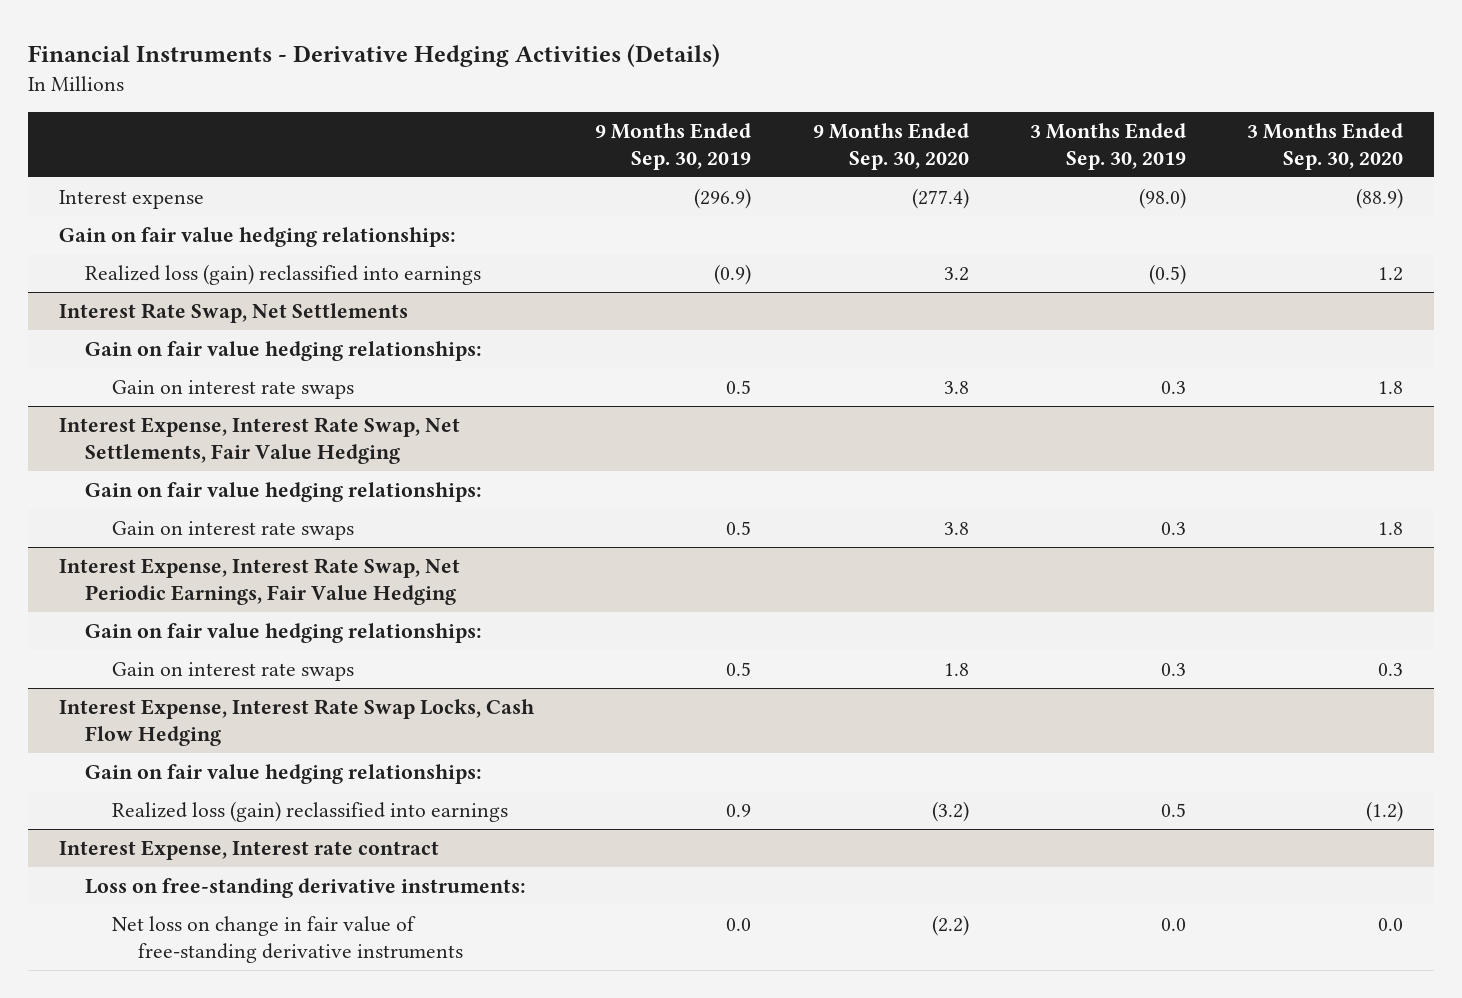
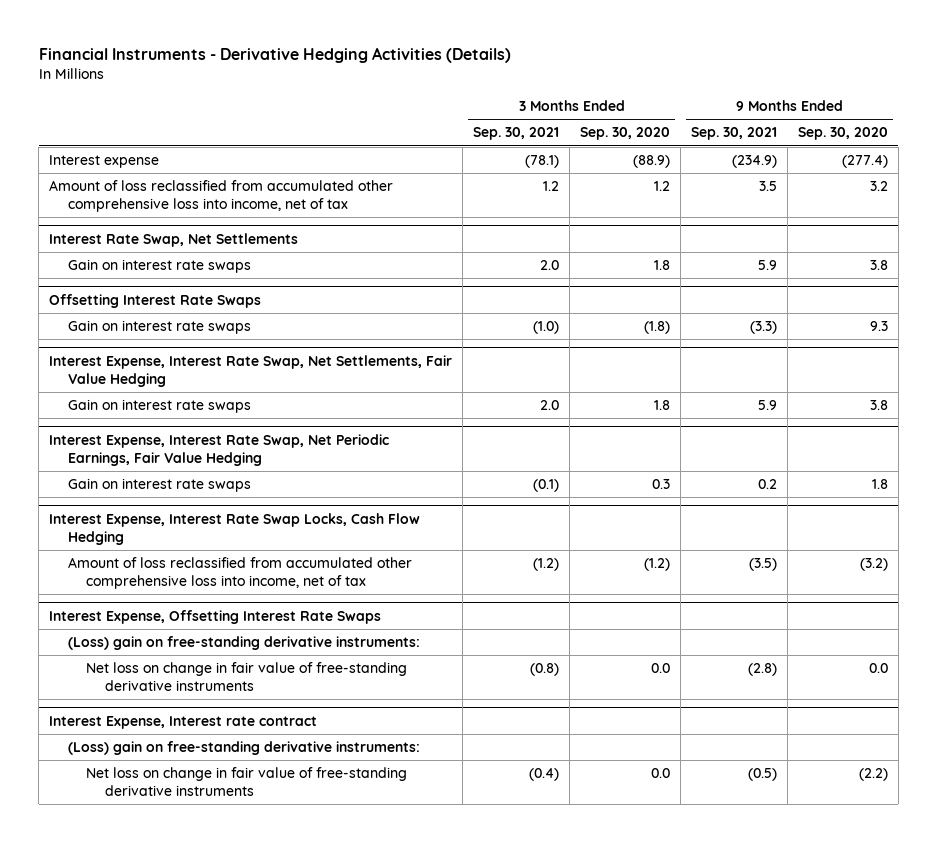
- | 9 Months Ended Sep. 30, 2019 | 9 Months Ended Sep. 30, 2020 | 3 Months Ended Sep. 30, 2019 | 3 Months Ended Sep. 30, 2020
+ | 3 Months Ended Sep. 30, 2021 | 3 Months Ended Sep. 30, 2020 | 9 Months Ended Sep. 30, 2021 | 9 Months Ended Sep. 30, 2020
- Gain on fair value hedging relationships:
- Realized loss (gain) reclassified into earnings | (0.9) | 3.2 | (0.5) | 1.2
+ Amount of loss reclassified from accumulated other comprehensive loss into income, net of tax | 1.2 | 1.2 | 3.5 | 3.2
@ Interest Rate Swap, Net Settlements
- Gain on fair value hedging relationships:
+ Offsetting Interest Rate Swaps
+ Gain on interest rate swaps | (1.0) | (1.8) | (3.3) | 9.3
@ Interest Expense, Interest Rate Swap, Net Settlements, Fair Value Hedging
- Gain on fair value hedging relationships:
@ Interest Expense, Interest Rate Swap, Net Periodic Earnings, Fair Value Hedging
- Gain on fair value hedging relationships:
@ Interest Expense, Interest Rate Swap Locks, Cash Flow Hedging
- Gain on fair value hedging relationships:
- Realized loss (gain) reclassified into earnings | 0.9 | (3.2) | 0.5 | (1.2)
+ Amount of loss reclassified from accumulated other comprehensive loss into income, net of tax | (1.2) | (1.2) | (3.5) | (3.2)
+ Interest Expense, Offsetting Interest Rate Swaps
+ (Loss) gain on free-standing derivative instruments:
+ Net loss on change in fair value of free-standing derivative instruments | (0.8) | 0.0 | (2.8) | 0.0
@ Interest Expense, Interest rate contract
- Loss on free-standing derivative instruments:
+ (Loss) gain on free-standing derivative instruments:

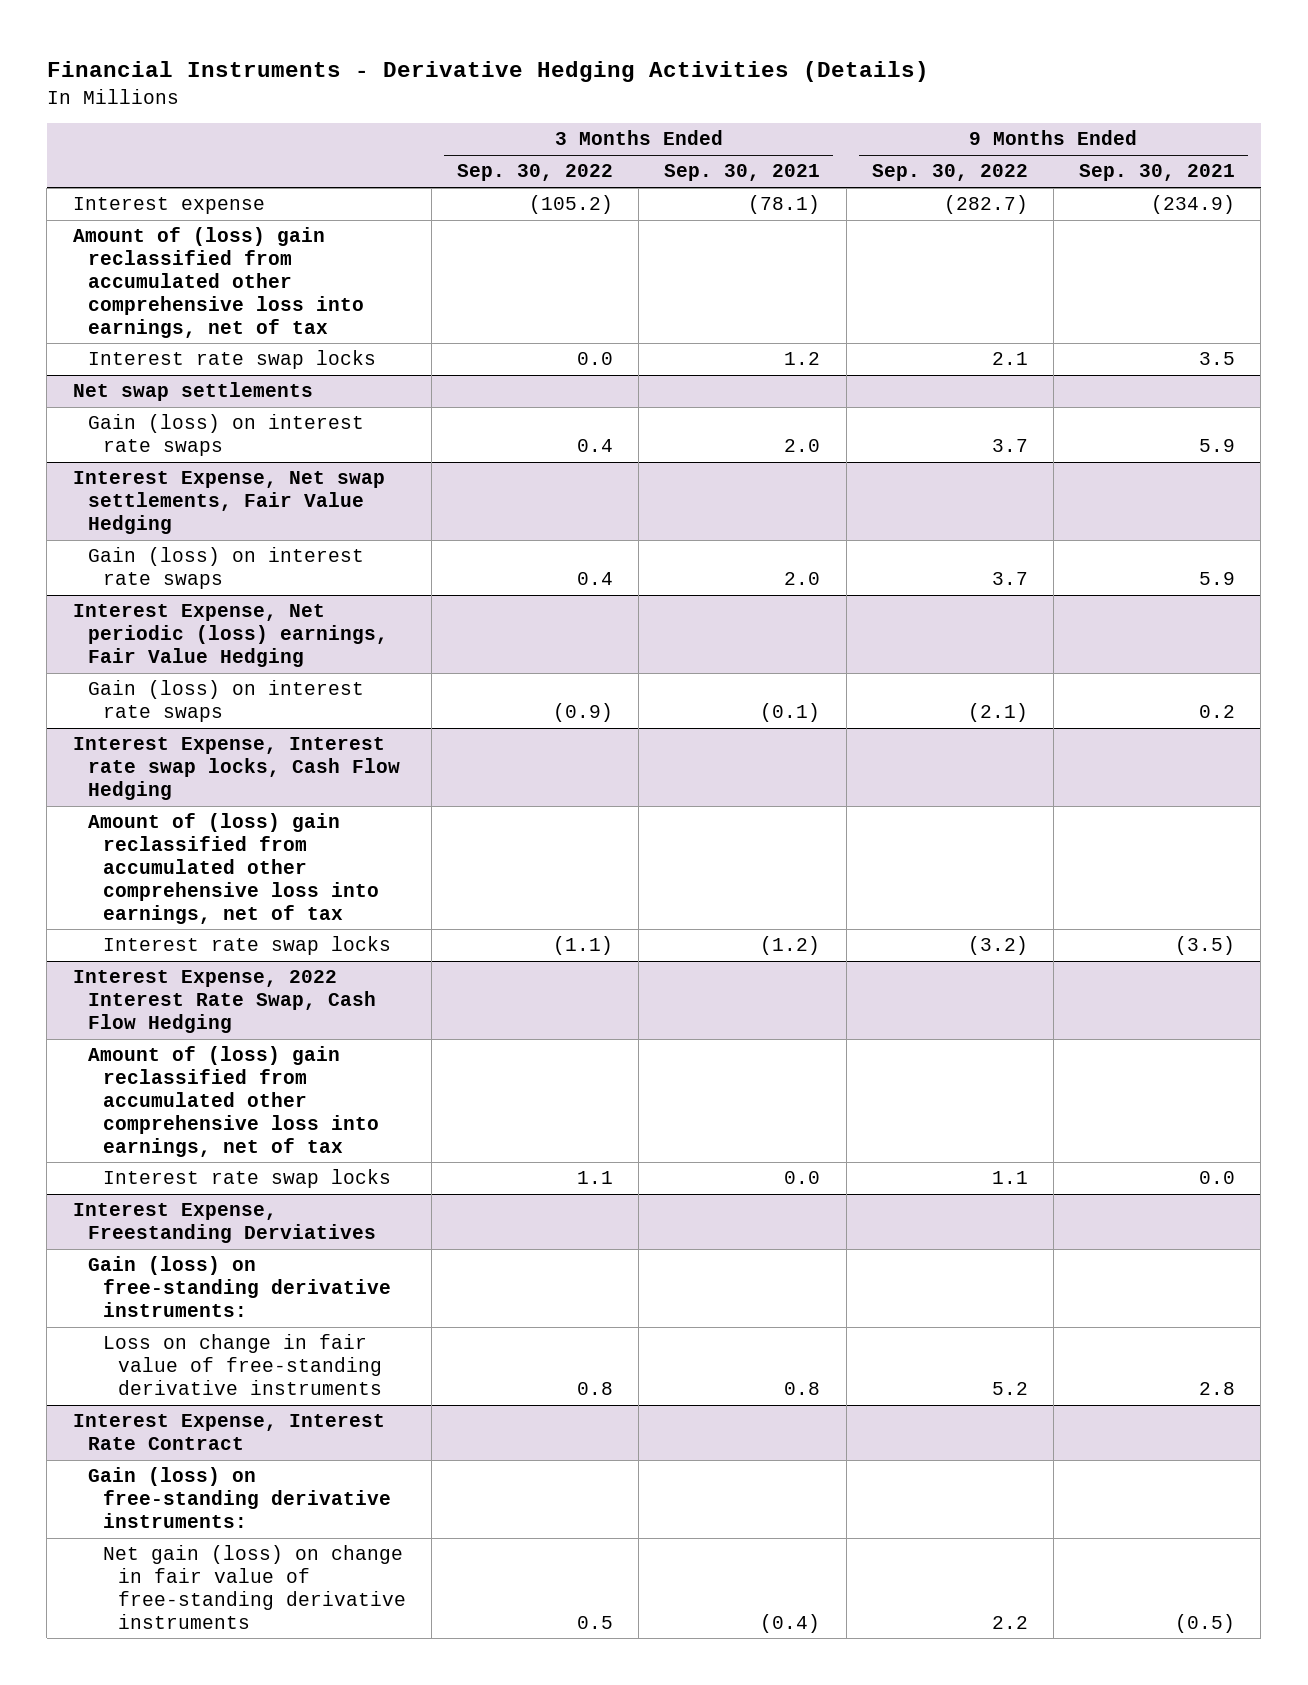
- | 3 Months Ended Sep. 30, 2021 | 3 Months Ended Sep. 30, 2020 | 9 Months Ended Sep. 30, 2021 | 9 Months Ended Sep. 30, 2020
+ | 3 Months Ended Sep. 30, 2022 | 3 Months Ended Sep. 30, 2021 | 9 Months Ended Sep. 30, 2022 | 9 Months Ended Sep. 30, 2021
- Amount of loss reclassified from accumulated other comprehensive loss into income, net of tax | 1.2 | 1.2 | 3.5 | 3.2
- Interest Rate Swap, Net Settlements
- Gain on interest rate swaps | 2.0 | 1.8 | 5.9 | 3.8
- Offsetting Interest Rate Swaps
- Gain on interest rate swaps | (1.0) | (1.8) | (3.3) | 9.3
- Interest Expense, Interest Rate Swap, Net Settlements, Fair Value Hedging
- Gain on interest rate swaps | 2.0 | 1.8 | 5.9 | 3.8
- Interest Expense, Interest Rate Swap, Net Periodic Earnings, Fair Value Hedging
- Gain on interest rate swaps | (0.1) | 0.3 | 0.2 | 1.8
- Interest Expense, Interest Rate Swap Locks, Cash Flow Hedging
- Amount of loss reclassified from accumulated other comprehensive loss into income, net of tax | (1.2) | (1.2) | (3.5) | (3.2)
- Interest Expense, Offsetting Interest Rate Swaps
- (Loss) gain on free-standing derivative instruments:
- Net loss on change in fair value of free-standing derivative instruments | (0.8) | 0.0 | (2.8) | 0.0
- Interest Expense, Interest rate contract
- (Loss) gain on free-standing derivative instruments:
- Net loss on change in fair value of free-standing derivative instruments | (0.4) | 0.0 | (0.5) | (2.2)
+ Amount of (loss) gain reclassified from accumulated other comprehensive loss into earnings, net of tax
+ Interest rate swap locks | 0.0 | 1.2 | 2.1 | 3.5
+ Net swap settlements
+ Gain (loss) on interest rate swaps | 0.4 | 2.0 | 3.7 | 5.9
+ Interest Expense, Net swap settlements, Fair Value Hedging
+ Gain (loss) on interest rate swaps | 0.4 | 2.0 | 3.7 | 5.9
+ Interest Expense, Net periodic (loss) earnings, Fair Value Hedging
+ Gain (loss) on interest rate swaps | (0.9) | (0.1) | (2.1) | 0.2
+ Interest Expense, Interest rate swap locks, Cash Flow Hedging
+ Amount of (loss) gain reclassified from accumulated other comprehensive loss into earnings, net of tax
+ Interest rate swap locks | (1.1) | (1.2) | (3.2) | (3.5)
+ Interest Expense, 2022 Interest Rate Swap, Cash Flow Hedging
+ Amount of (loss) gain reclassified from accumulated other comprehensive loss into earnings, net of tax
+ Interest rate swap locks | 1.1 | 0.0 | 1.1 | 0.0
+ Interest Expense, Freestanding Derviatives
+ Gain (loss) on free-standing derivative instruments:
+ Loss on change in fair value of free-standing derivative instruments | 0.8 | 0.8 | 5.2 | 2.8
+ Interest Expense, Interest Rate Contract
+ Gain (loss) on free-standing derivative instruments:
+ Net gain (loss) on change in fair value of free-standing derivative instruments | 0.5 | (0.4) | 2.2 | (0.5)

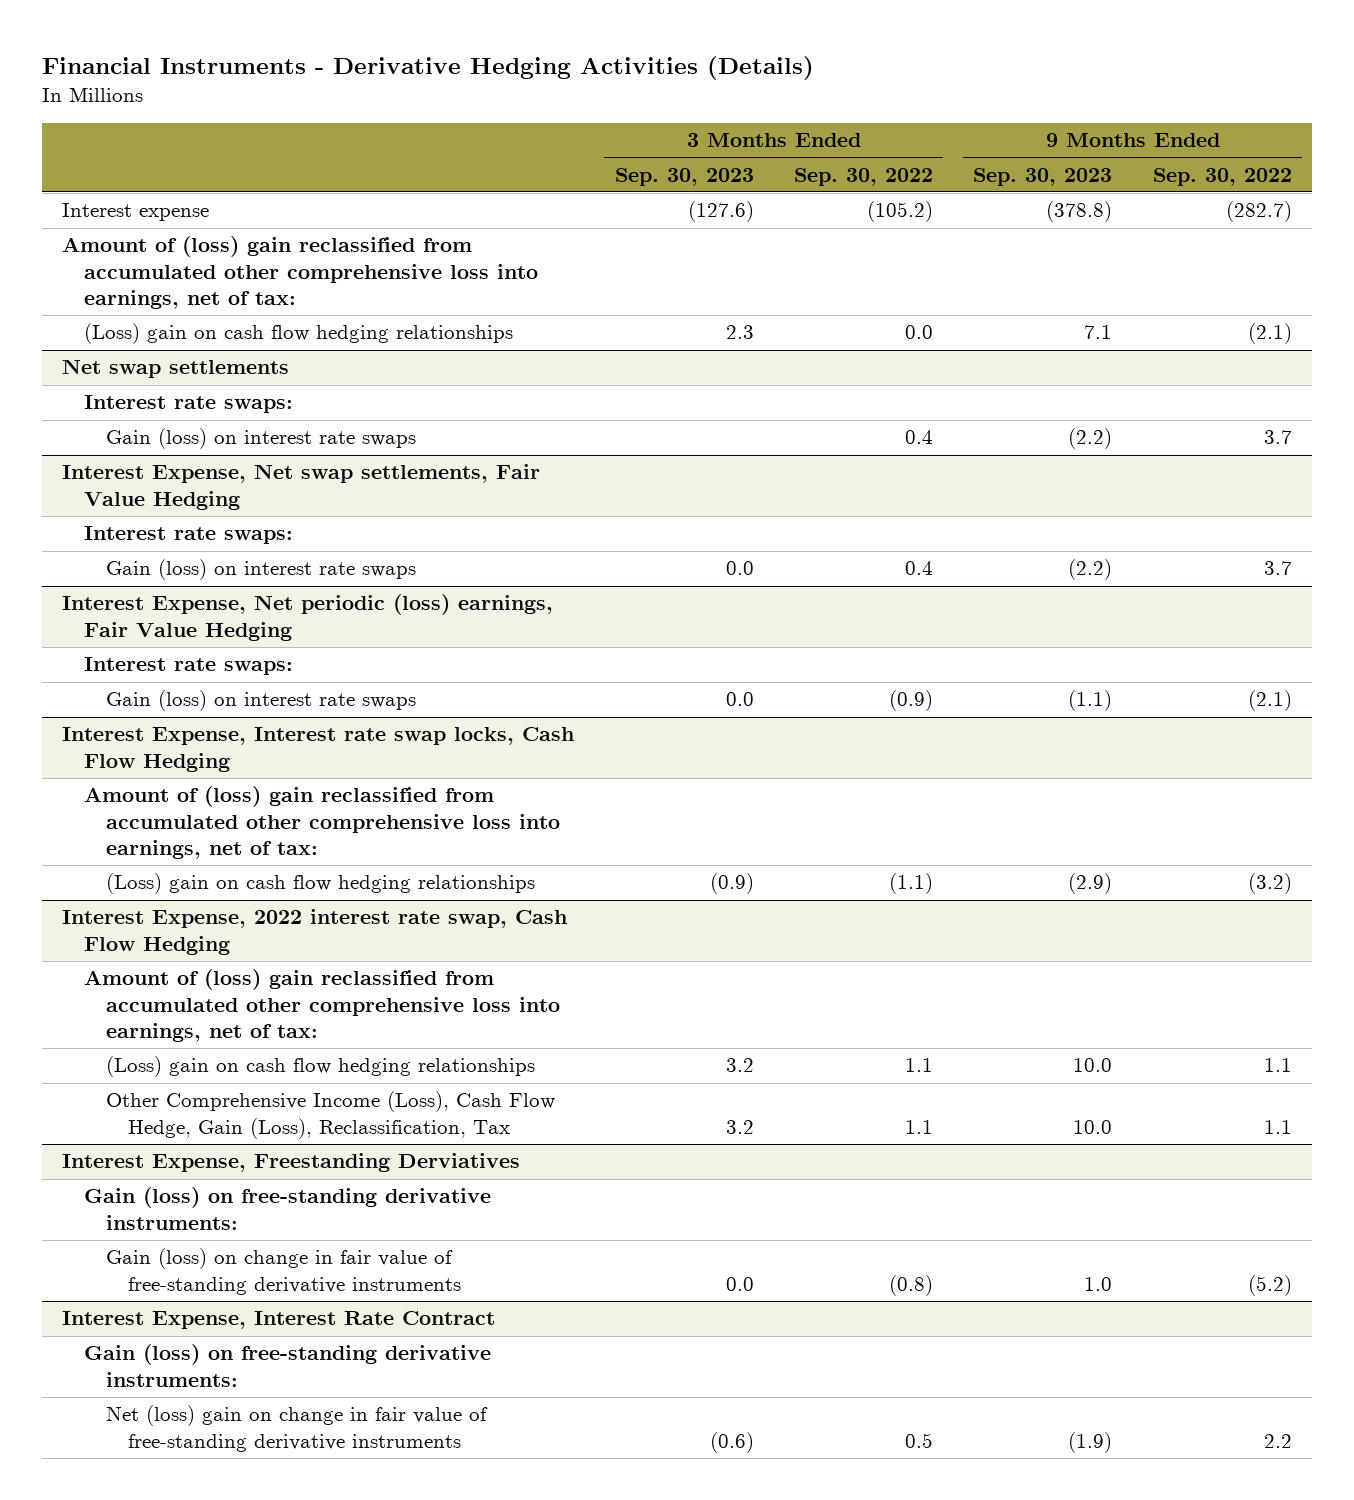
- | 3 Months Ended Sep. 30, 2022 | 3 Months Ended Sep. 30, 2021 | 9 Months Ended Sep. 30, 2022 | 9 Months Ended Sep. 30, 2021
+ | 3 Months Ended Sep. 30, 2023 | 3 Months Ended Sep. 30, 2022 | 9 Months Ended Sep. 30, 2023 | 9 Months Ended Sep. 30, 2022
- Amount of (loss) gain reclassified from accumulated other comprehensive loss into earnings, net of tax
- Interest rate swap locks | 0.0 | 1.2 | 2.1 | 3.5
+ Amount of (loss) gain reclassified from accumulated other comprehensive loss into earnings, net of tax:
+ (Loss) gain on cash flow hedging relationships | 2.3 | 0.0 | 7.1 | (2.1)
@ Net swap settlements
+ Interest rate swaps:
@ Interest Expense, Net swap settlements, Fair Value Hedging
+ Interest rate swaps:
@ Interest Expense, Net periodic (loss) earnings, Fair Value Hedging
+ Interest rate swaps:
@ Interest Expense, Interest rate swap locks, Cash Flow Hedging
- Amount of (loss) gain reclassified from accumulated other comprehensive loss into earnings, net of tax
- Interest rate swap locks | (1.1) | (1.2) | (3.2) | (3.5)
- Interest Expense, 2022 Interest Rate Swap, Cash Flow Hedging
- Amount of (loss) gain reclassified from accumulated other comprehensive loss into earnings, net of tax
- Interest rate swap locks | 1.1 | 0.0 | 1.1 | 0.0
@ Interest Expense, Interest rate swap locks, Cash Flow Hedging
+ Amount of (loss) gain reclassified from accumulated other comprehensive loss into earnings, net of tax:
+ (Loss) gain on cash flow hedging relationships | (0.9) | (1.1) | (2.9) | (3.2)
+ Interest Expense, 2022 interest rate swap, Cash Flow Hedging
+ Amount of (loss) gain reclassified from accumulated other comprehensive loss into earnings, net of tax:
+ (Loss) gain on cash flow hedging relationships | 3.2 | 1.1 | 10.0 | 1.1
+ Other Comprehensive Income (Loss), Cash Flow Hedge, Gain (Loss), Reclassification, Tax | 3.2 | 1.1 | 10.0 | 1.1
@ Interest Expense, Freestanding Derviatives
- Loss on change in fair value of free-standing derivative instruments | 0.8 | 0.8 | 5.2 | 2.8
+ Gain (loss) on change in fair value of free-standing derivative instruments | 0.0 | (0.8) | 1.0 | (5.2)
@ Interest Expense, Interest Rate Contract
- Net gain (loss) on change in fair value of free-standing derivative instruments | 0.5 | (0.4) | 2.2 | (0.5)
+ Net (loss) gain on change in fair value of free-standing derivative instruments | (0.6) | 0.5 | (1.9) | 2.2

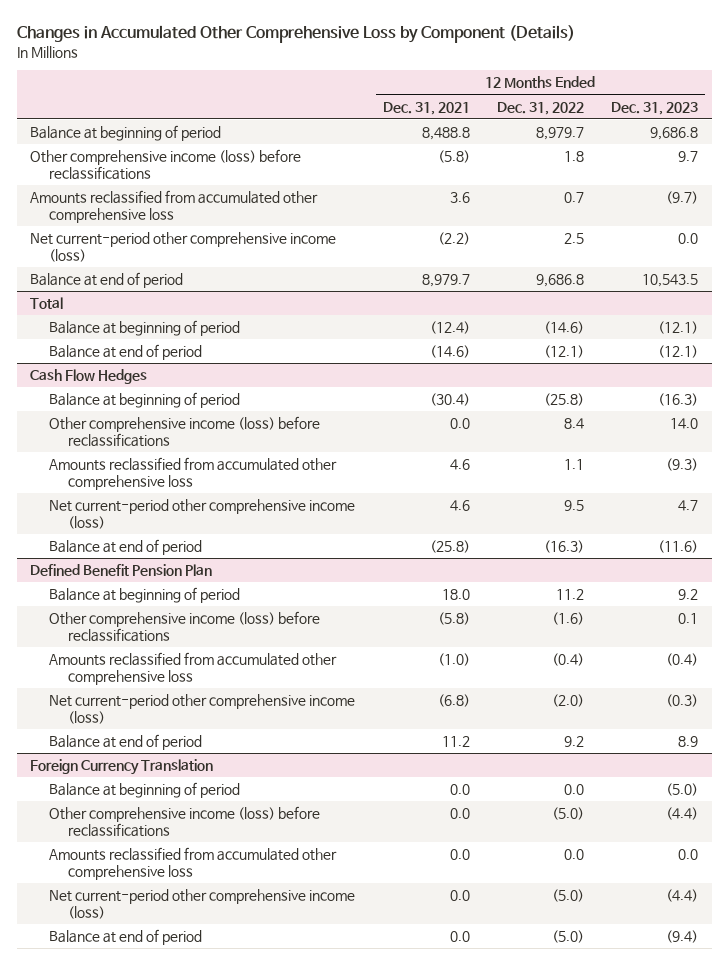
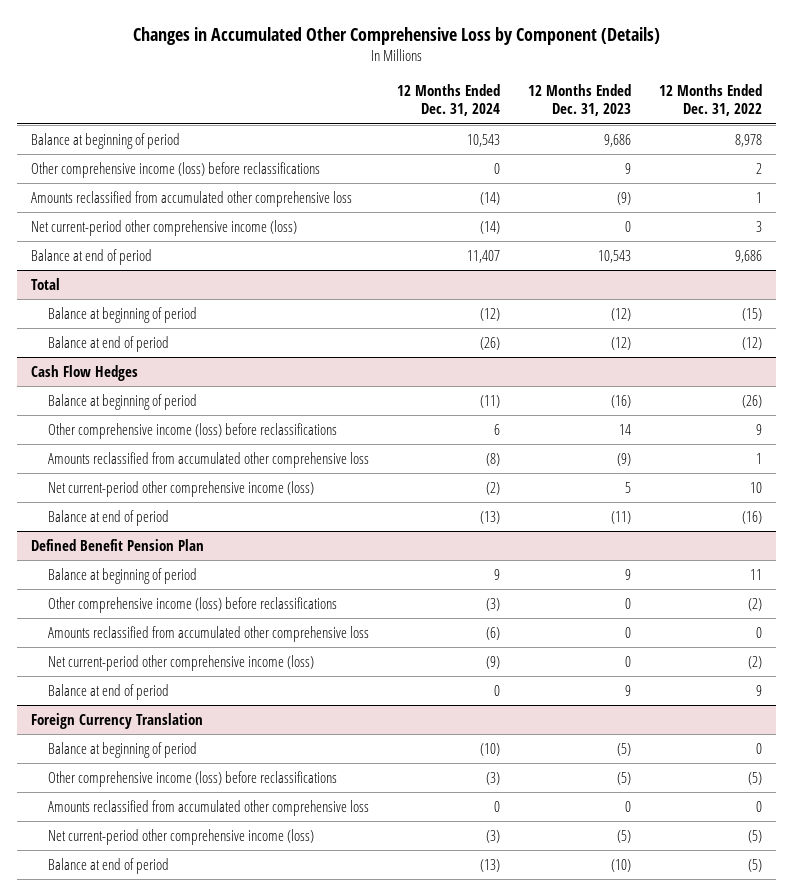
- | 12 Months Ended Dec. 31, 2021 | 12 Months Ended Dec. 31, 2022 | 12 Months Ended Dec. 31, 2023
+ | 12 Months Ended Dec. 31, 2024 | 12 Months Ended Dec. 31, 2023 | 12 Months Ended Dec. 31, 2022
- Balance at beginning of period | 8,488.8 | 8,979.7 | 9,686.8
- Other comprehensive income (loss) before reclassifications | (5.8) | 1.8 | 9.7
- Amounts reclassified from accumulated other comprehensive loss | 3.6 | 0.7 | (9.7)
- Net current-period other comprehensive income (loss) | (2.2) | 2.5 | 0.0
- Balance at end of period | 8,979.7 | 9,686.8 | 10,543.5
+ Balance at beginning of period | 10,543 | 9,686 | 8,978
+ Other comprehensive income (loss) before reclassifications | 0 | 9 | 2
+ Amounts reclassified from accumulated other comprehensive loss | (14) | (9) | 1
+ Net current-period other comprehensive income (loss) | (14) | 0 | 3
+ Balance at end of period | 11,407 | 10,543 | 9,686
@ Total
- Balance at beginning of period | (12.4) | (14.6) | (12.1)
- Balance at end of period | (14.6) | (12.1) | (12.1)
+ Balance at beginning of period | (12) | (12) | (15)
+ Balance at end of period | (26) | (12) | (12)
@ Cash Flow Hedges
- Balance at beginning of period | (30.4) | (25.8) | (16.3)
- Other comprehensive income (loss) before reclassifications | 0.0 | 8.4 | 14.0
- Amounts reclassified from accumulated other comprehensive loss | 4.6 | 1.1 | (9.3)
- Net current-period other comprehensive income (loss) | 4.6 | 9.5 | 4.7
- Balance at end of period | (25.8) | (16.3) | (11.6)
+ Balance at beginning of period | (11) | (16) | (26)
+ Other comprehensive income (loss) before reclassifications | 6 | 14 | 9
+ Amounts reclassified from accumulated other comprehensive loss | (8) | (9) | 1
+ Net current-period other comprehensive income (loss) | (2) | 5 | 10
+ Balance at end of period | (13) | (11) | (16)
@ Defined Benefit Pension Plan
- Balance at beginning of period | 18.0 | 11.2 | 9.2
- Other comprehensive income (loss) before reclassifications | (5.8) | (1.6) | 0.1
- Amounts reclassified from accumulated other comprehensive loss | (1.0) | (0.4) | (0.4)
- Net current-period other comprehensive income (loss) | (6.8) | (2.0) | (0.3)
- Balance at end of period | 11.2 | 9.2 | 8.9
+ Balance at beginning of period | 9 | 9 | 11
+ Other comprehensive income (loss) before reclassifications | (3) | 0 | (2)
+ Amounts reclassified from accumulated other comprehensive loss | (6) | 0 | 0
+ Net current-period other comprehensive income (loss) | (9) | 0 | (2)
+ Balance at end of period | 0 | 9 | 9
@ Foreign Currency Translation
- Balance at beginning of period | 0.0 | 0.0 | (5.0)
- Other comprehensive income (loss) before reclassifications | 0.0 | (5.0) | (4.4)
- Amounts reclassified from accumulated other comprehensive loss | 0.0 | 0.0 | 0.0
- Net current-period other comprehensive income (loss) | 0.0 | (5.0) | (4.4)
- Balance at end of period | 0.0 | (5.0) | (9.4)
+ Balance at beginning of period | (10) | (5) | 0
+ Other comprehensive income (loss) before reclassifications | (3) | (5) | (5)
+ Amounts reclassified from accumulated other comprehensive loss | 0 | 0 | 0
+ Net current-period other comprehensive income (loss) | (3) | (5) | (5)
+ Balance at end of period | (13) | (10) | (5)

